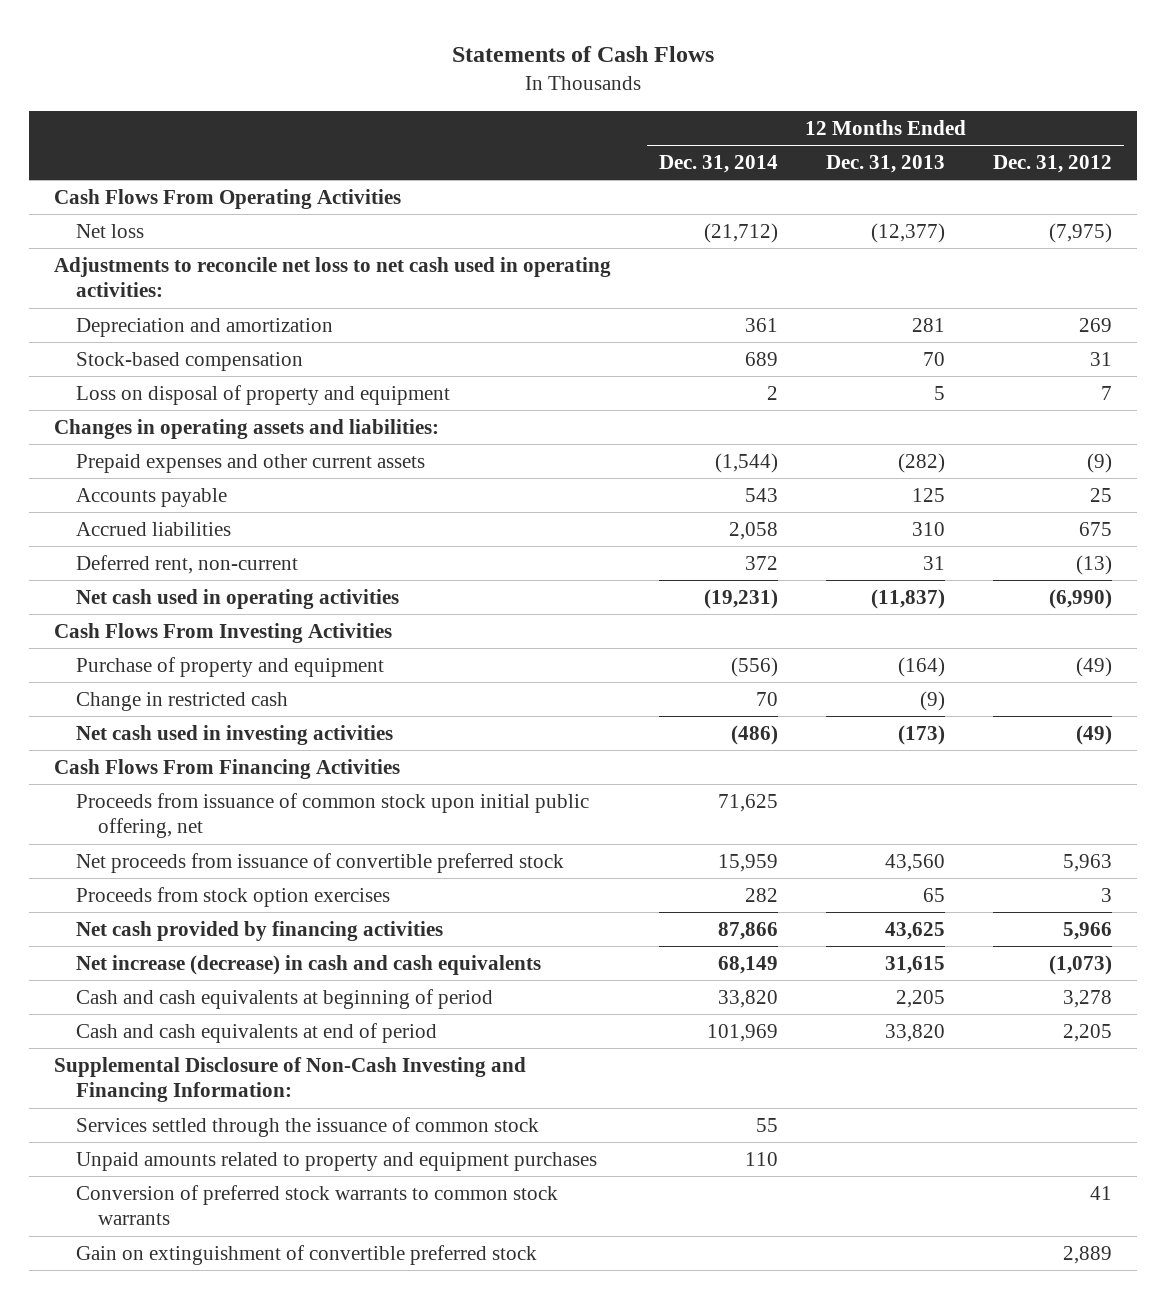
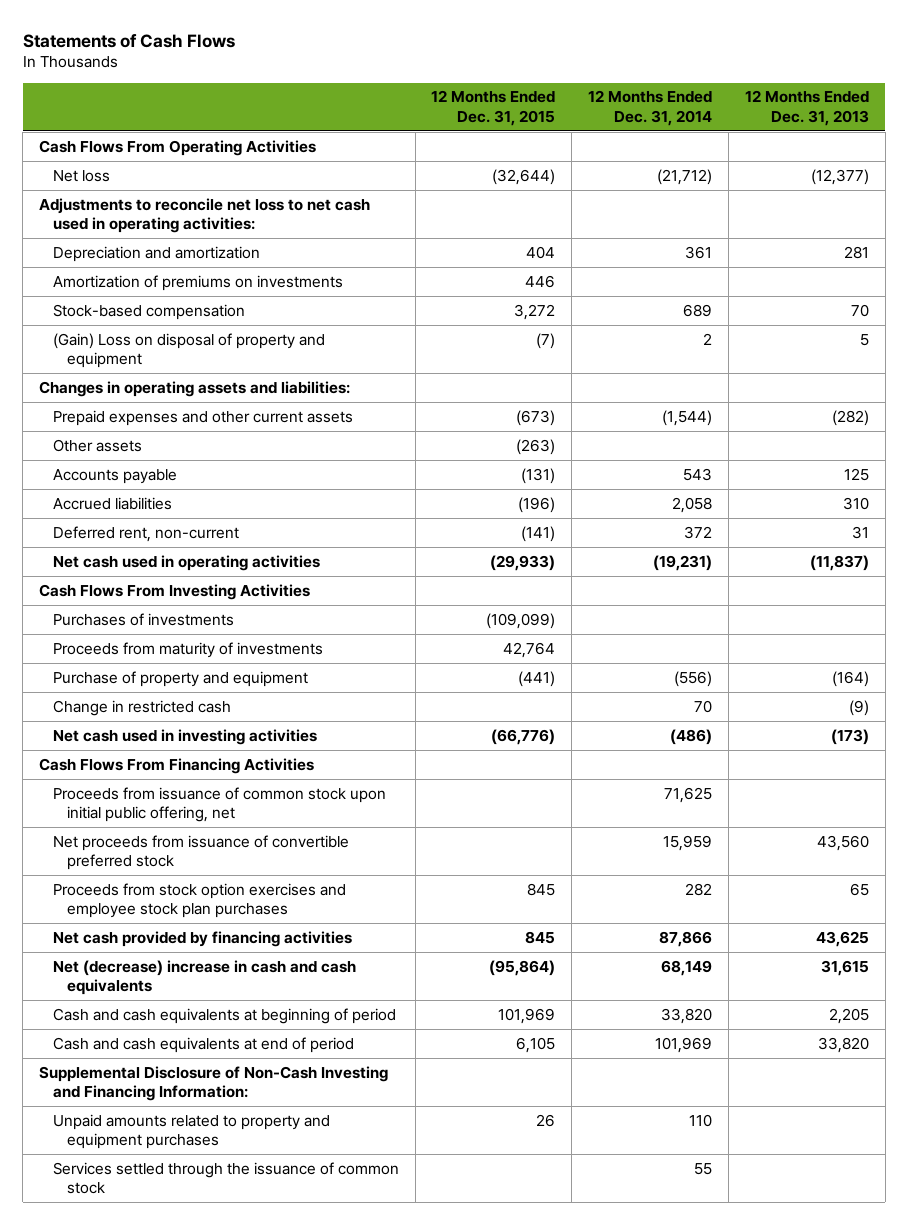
- | 12 Months Ended Dec. 31, 2014 | 12 Months Ended Dec. 31, 2013 | 12 Months Ended Dec. 31, 2012
+ | 12 Months Ended Dec. 31, 2015 | 12 Months Ended Dec. 31, 2014 | 12 Months Ended Dec. 31, 2013
+ Amortization of premiums on investments | 446 | |
- Loss on disposal of property and equipment | 2 | 5 | 7
+ (Gain) Loss on disposal of property and equipment | (7) | 2 | 5
+ Other assets | (263) | |
+ Purchases of investments | (109,099) | |
+ Proceeds from maturity of investments | 42,764 | |
- Proceeds from stock option exercises | 282 | 65 | 3
+ Proceeds from stock option exercises and employee stock plan purchases | 845 | 282 | 65
- Net increase (decrease) in cash and cash equivalents | 68,149 | 31,615 | (1,073)
+ Net (decrease) increase in cash and cash equivalents | (95,864) | 68,149 | 31,615
- Conversion of preferred stock warrants to common stock warrants | | | 41
- Gain on extinguishment of convertible preferred stock | | | 2,889
moved down: Services settled through the issuance of common stock | | 55 |

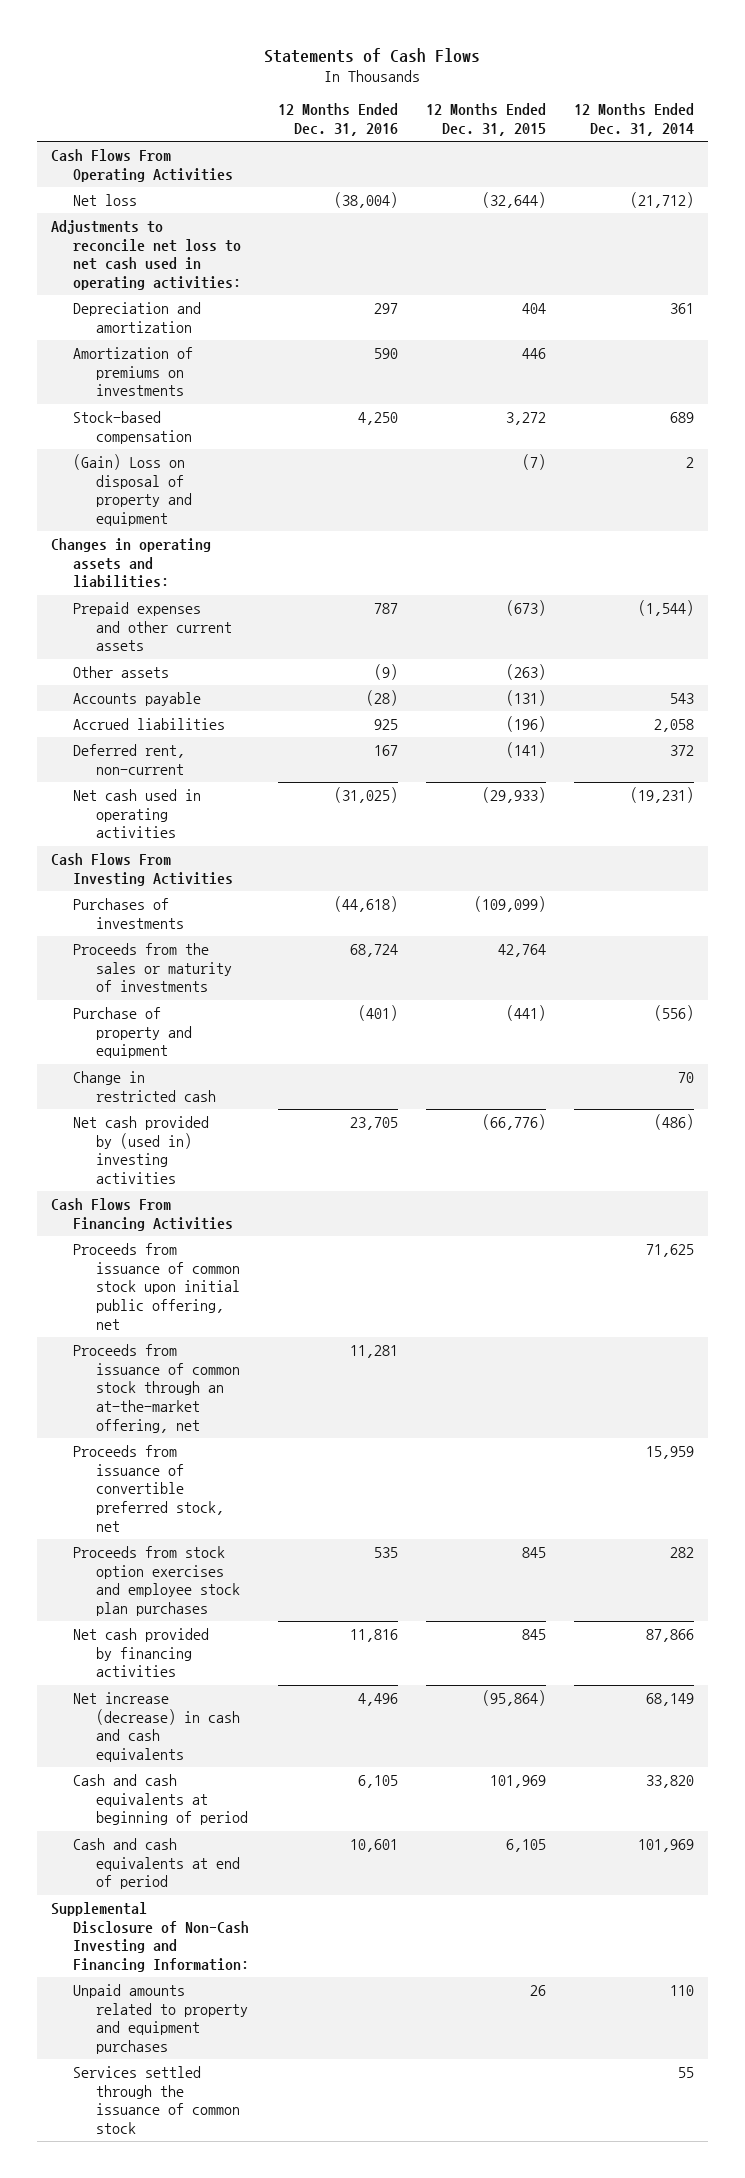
- | 12 Months Ended Dec. 31, 2015 | 12 Months Ended Dec. 31, 2014 | 12 Months Ended Dec. 31, 2013
+ | 12 Months Ended Dec. 31, 2016 | 12 Months Ended Dec. 31, 2015 | 12 Months Ended Dec. 31, 2014
- Proceeds from maturity of investments | 42,764 | |
+ Proceeds from the sales or maturity of investments | 68,724 | 42,764 |
- Net cash used in investing activities | (66,776) | (486) | (173)
+ Net cash provided by (used in) investing activities | 23,705 | (66,776) | (486)
- Net proceeds from issuance of convertible preferred stock | | 15,959 | 43,560
+ Proceeds from issuance of common stock through an at-the-market offering, net | 11,281 | |
+ Proceeds from issuance of convertible preferred stock, net | | | 15,959
- Net (decrease) increase in cash and cash equivalents | (95,864) | 68,149 | 31,615
+ Net increase (decrease) in cash and cash equivalents | 4,496 | (95,864) | 68,149

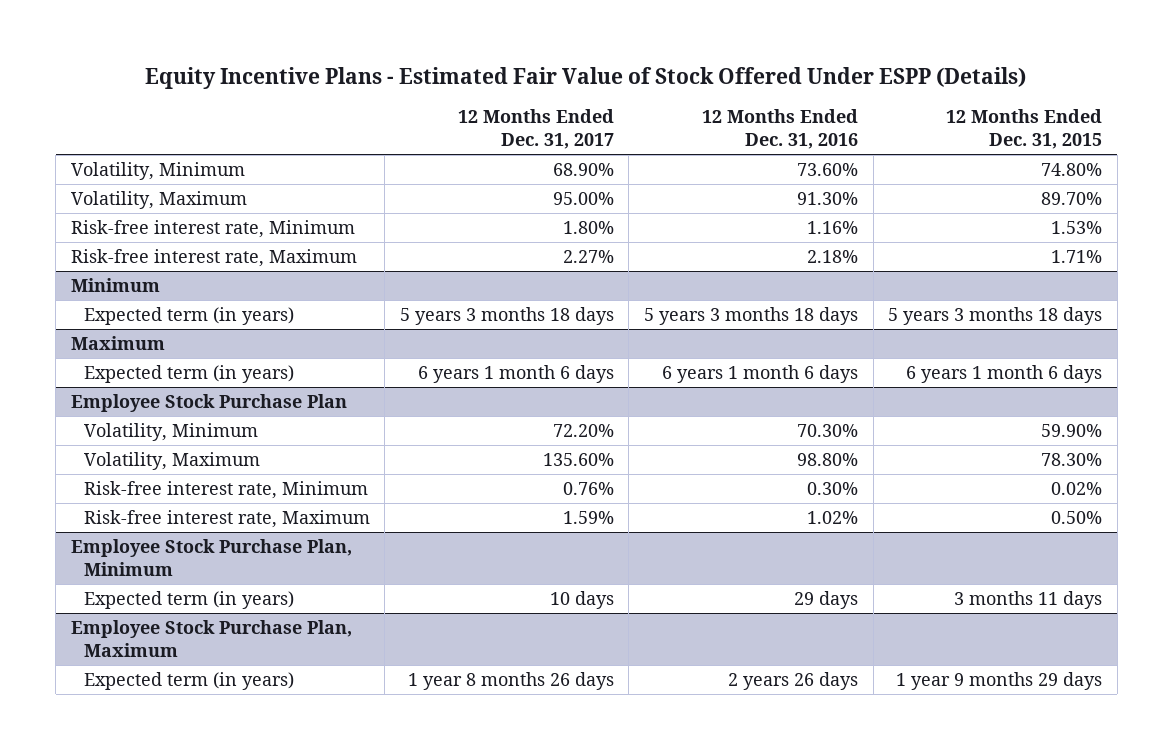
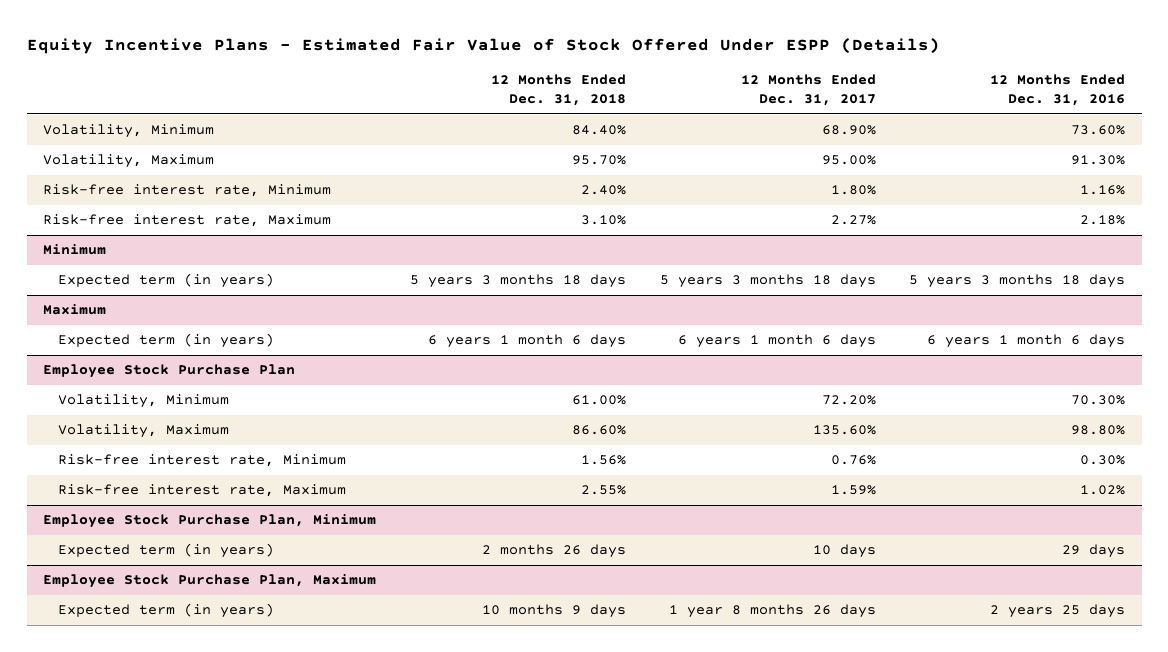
- | 12 Months Ended Dec. 31, 2017 | 12 Months Ended Dec. 31, 2016 | 12 Months Ended Dec. 31, 2015
+ | 12 Months Ended Dec. 31, 2018 | 12 Months Ended Dec. 31, 2017 | 12 Months Ended Dec. 31, 2016
@ Employee Stock Purchase Plan, Maximum
- Expected term (in years) | 1 year 8 months 26 days | 2 years 26 days | 1 year 9 months 29 days
+ Expected term (in years) | 10 months 9 days | 1 year 8 months 26 days | 2 years 25 days

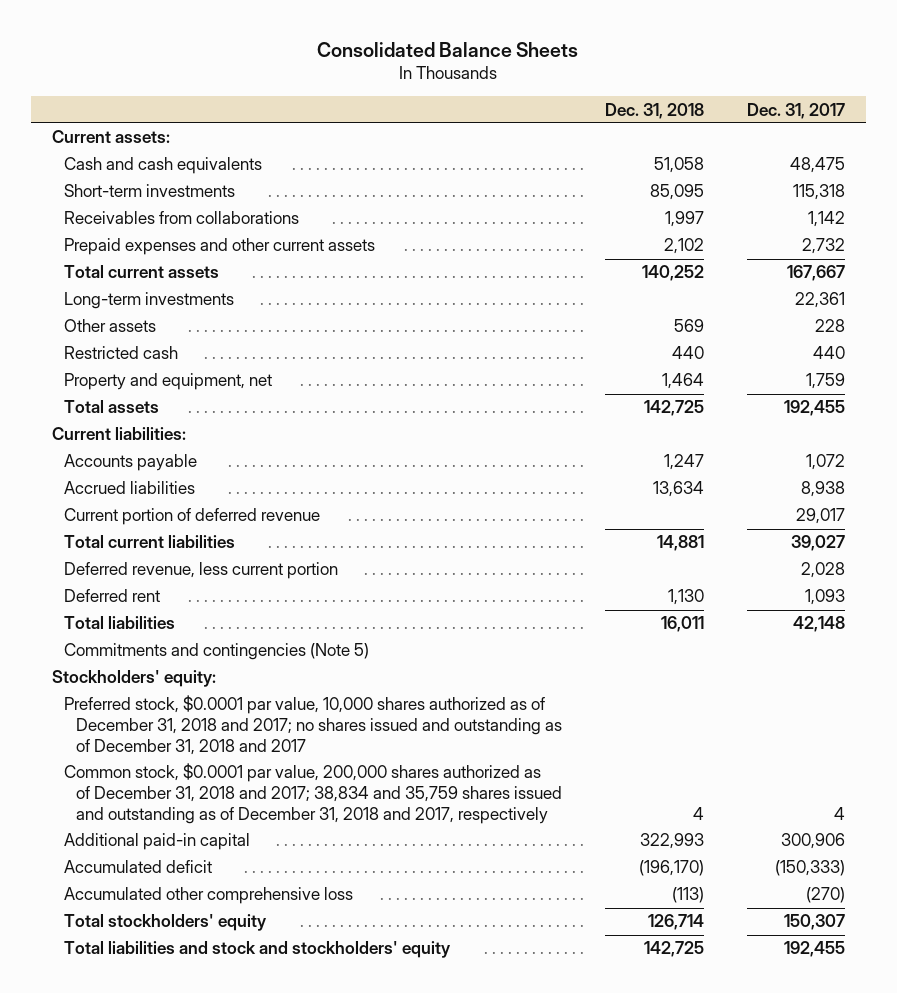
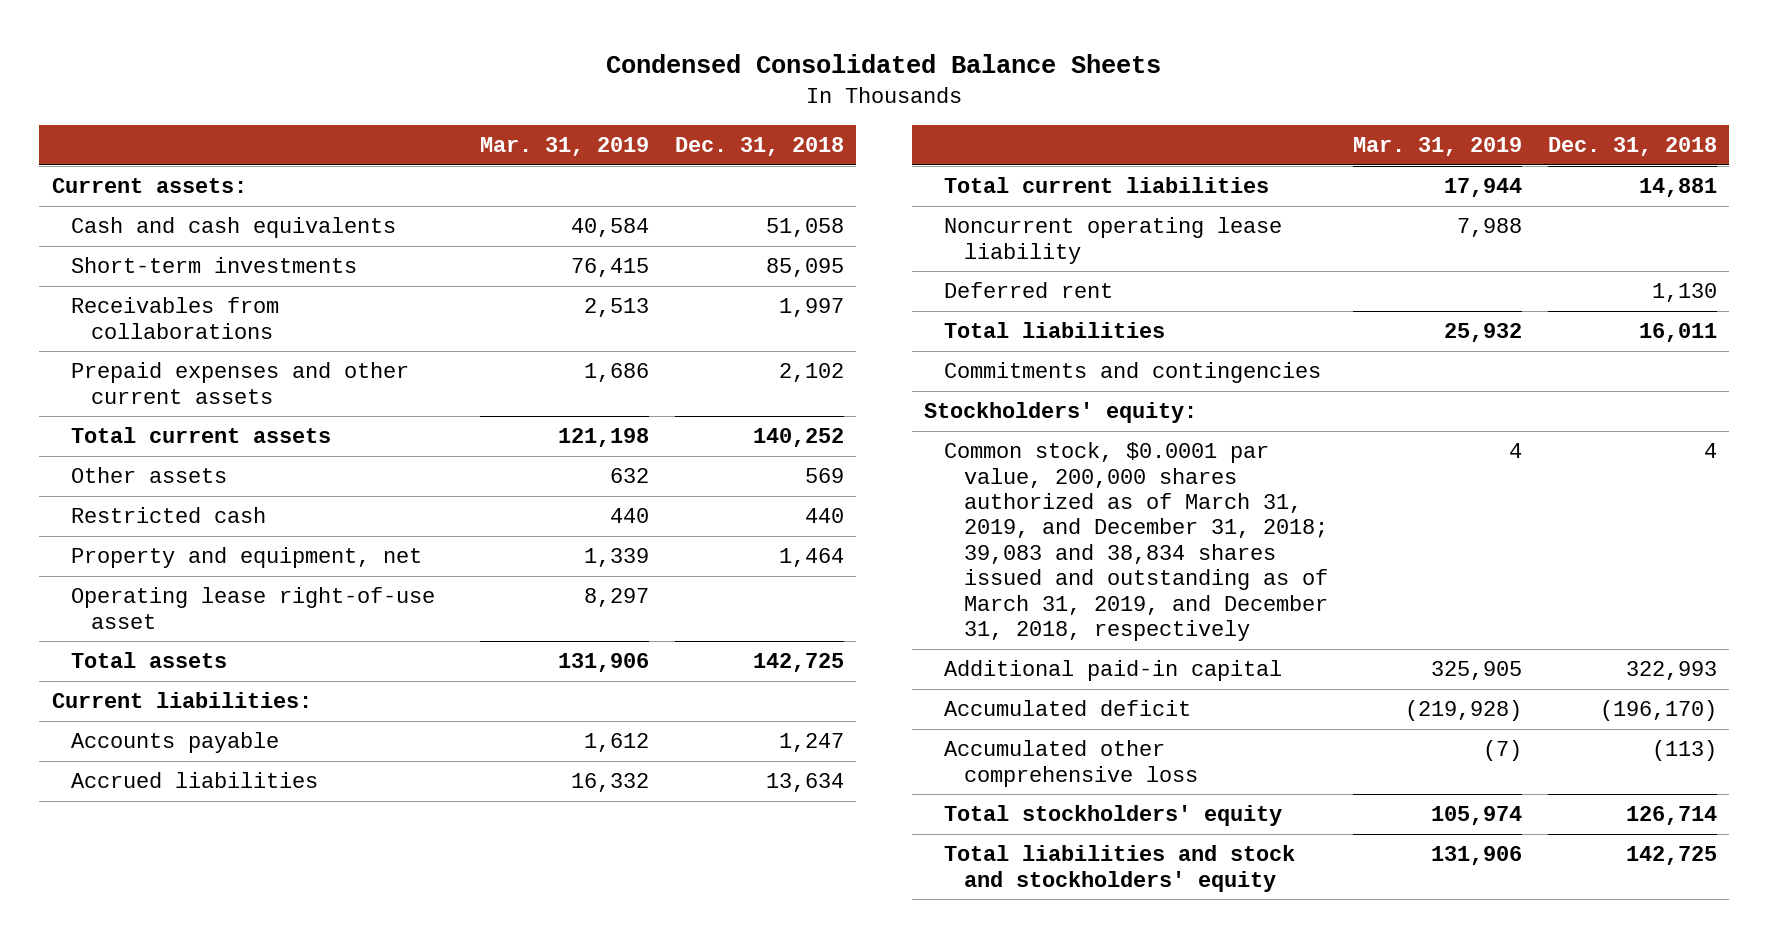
- Consolidated Balance Sheets
+ Condensed Consolidated Balance Sheets
- | Dec. 31, 2018 | Dec. 31, 2017
+ | Mar. 31, 2019 | Dec. 31, 2018
- Long-term investments | | 22,361
+ Operating lease right-of-use asset | 8,297 |
- Current portion of deferred revenue | | 29,017
- Deferred revenue, less current portion | | 2,028
+ Noncurrent operating lease liability | 7,988 |
- Commitments and contingencies (Note 5)
+ Commitments and contingencies
- Preferred stock, $0.0001 par value, 10,000 shares authorized as of December 31, 2018 and 2017; no shares issued and outstanding as of December 31, 2018 and 2017
- Common stock, $0.0001 par value, 200,000 shares authorized as of December 31, 2018 and 2017; 38,834 and 35,759 shares issued and outstanding as of December 31, 2018 and 2017, respectively | 4 | 4
+ Common stock, $0.0001 par value, 200,000 shares authorized as of March 31, 2019, and December 31, 2018; 39,083 and 38,834 shares issued and outstanding as of March 31, 2019, and December 31, 2018, respectively | 4 | 4

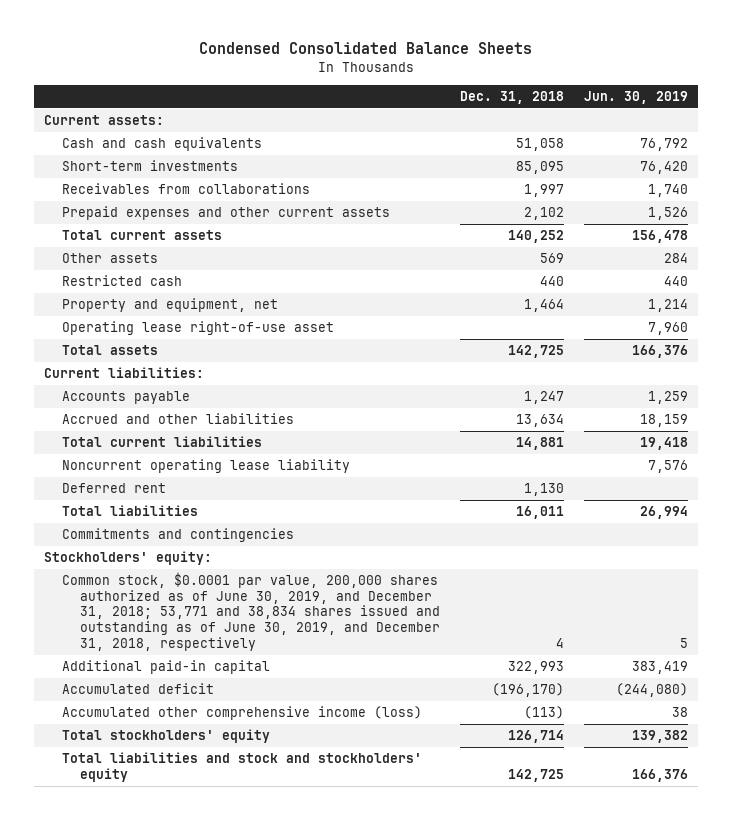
- | Mar. 31, 2019 | Dec. 31, 2018
+ | Dec. 31, 2018 | Jun. 30, 2019
- Accrued liabilities | 16,332 | 13,634
+ Accrued and other liabilities | 13,634 | 18,159
- Common stock, $0.0001 par value, 200,000 shares authorized as of March 31, 2019, and December 31, 2018; 39,083 and 38,834 shares issued and outstanding as of March 31, 2019, and December 31, 2018, respectively | 4 | 4
+ Common stock, $0.0001 par value, 200,000 shares authorized as of June 30, 2019, and December 31, 2018; 53,771 and 38,834 shares issued and outstanding as of June 30, 2019, and December 31, 2018, respectively | 4 | 5
- Accumulated other comprehensive loss | (7) | (113)
+ Accumulated other comprehensive income (loss) | (113) | 38

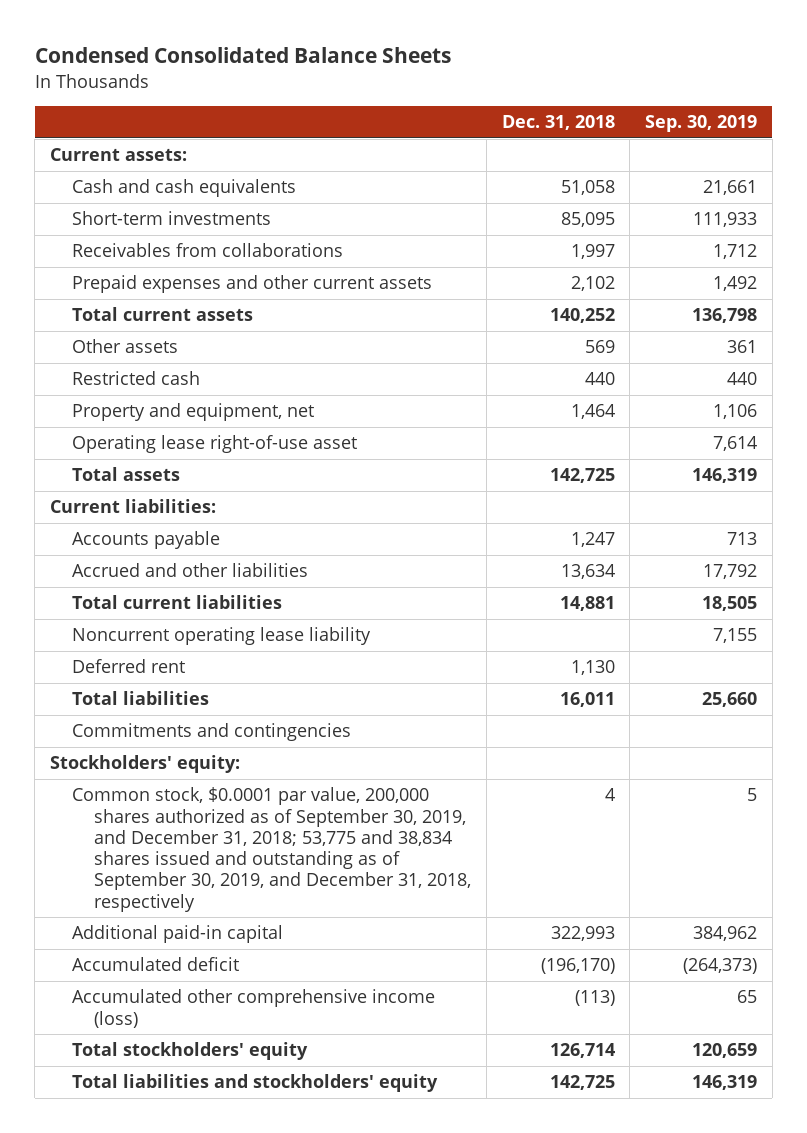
- | Dec. 31, 2018 | Jun. 30, 2019
+ | Dec. 31, 2018 | Sep. 30, 2019
- Common stock, $0.0001 par value, 200,000 shares authorized as of June 30, 2019, and December 31, 2018; 53,771 and 38,834 shares issued and outstanding as of June 30, 2019, and December 31, 2018, respectively | 4 | 5
+ Common stock, $0.0001 par value, 200,000 shares authorized as of September 30, 2019, and December 31, 2018; 53,775 and 38,834 shares issued and outstanding as of September 30, 2019, and December 31, 2018, respectively | 4 | 5
- Total liabilities and stock and stockholders' equity | 142,725 | 166,376
+ Total liabilities and stockholders' equity | 142,725 | 146,319

